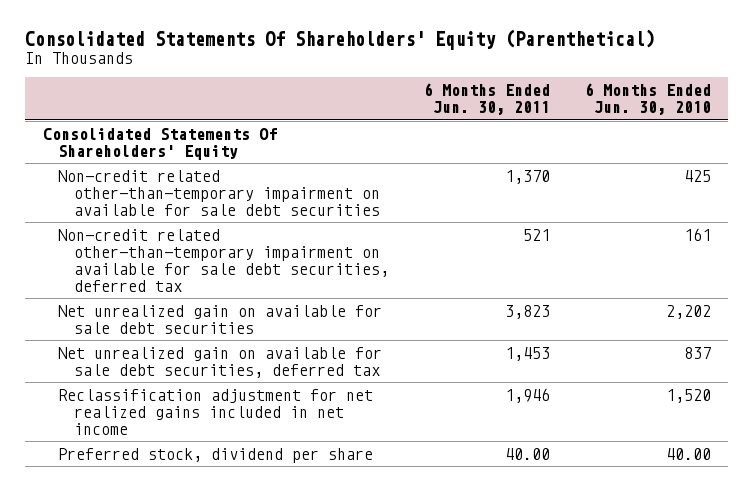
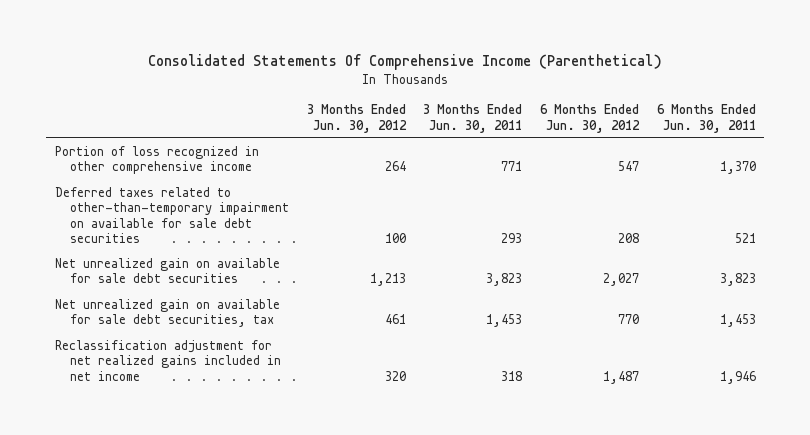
- Consolidated Statements Of Shareholders' Equity (Parenthetical)
+ Consolidated Statements Of Comprehensive Income (Parenthetical)
- | 6 Months Ended Jun. 30, 2011 | 6 Months Ended Jun. 30, 2010
+ | 3 Months Ended Jun. 30, 2012 | 3 Months Ended Jun. 30, 2011 | 6 Months Ended Jun. 30, 2012 | 6 Months Ended Jun. 30, 2011
- Consolidated Statements Of Shareholders' Equity
- Non-credit related other-than-temporary impairment on available for sale debt securities | 1,370 | 425
- Non-credit related other-than-temporary impairment on available for sale debt securities, deferred tax | 521 | 161
+ Portion of loss recognized in other comprehensive income | 264 | 771 | 547 | 1,370
+ Deferred taxes related to other-than-temporary impairment on available for sale debt securities | 100 | 293 | 208 | 521
- Net unrealized gain on available for sale debt securities, deferred tax | 1,453 | 837
+ Net unrealized gain on available for sale debt securities, tax | 461 | 1,453 | 770 | 1,453
- Preferred stock, dividend per share | 40.00 | 40.00

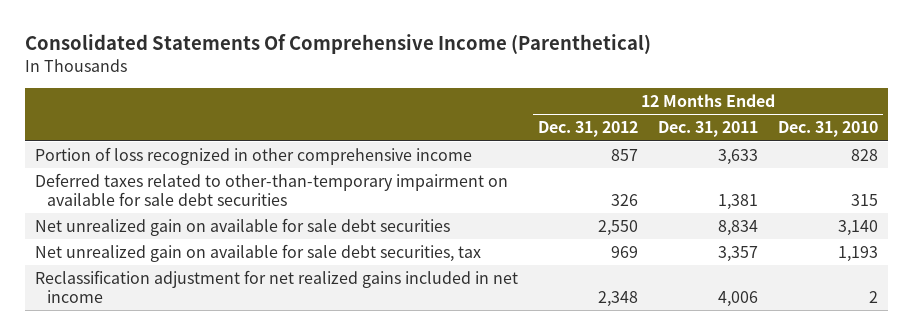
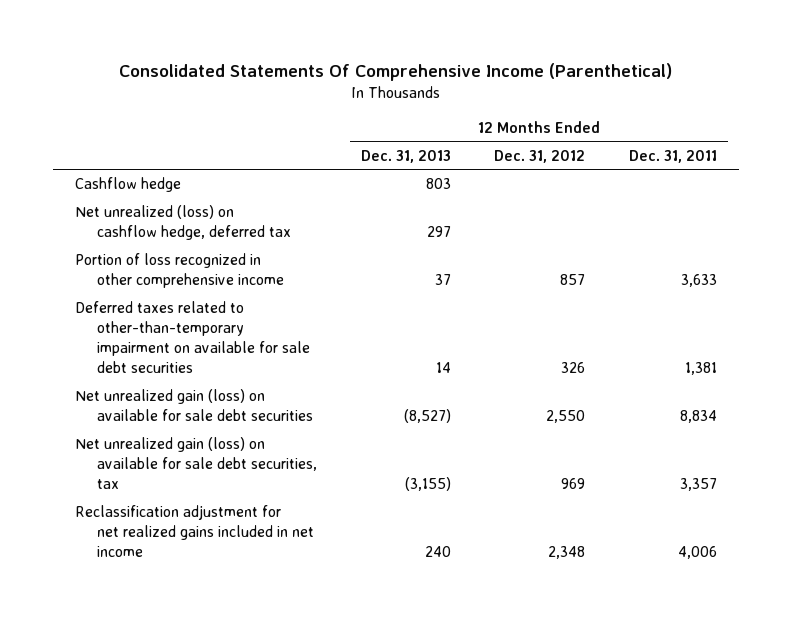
- | 12 Months Ended Dec. 31, 2012 | 12 Months Ended Dec. 31, 2011 | 12 Months Ended Dec. 31, 2010
+ | 12 Months Ended Dec. 31, 2013 | 12 Months Ended Dec. 31, 2012 | 12 Months Ended Dec. 31, 2011
+ Cashflow hedge | 803 | |
+ Net unrealized (loss) on cashflow hedge, deferred tax | 297 | |
- Net unrealized gain on available for sale debt securities | 2,550 | 8,834 | 3,140
- Net unrealized gain on available for sale debt securities, tax | 969 | 3,357 | 1,193
+ Net unrealized gain (loss) on available for sale debt securities | (8,527) | 2,550 | 8,834
+ Net unrealized gain (loss) on available for sale debt securities, tax | (3,155) | 969 | 3,357

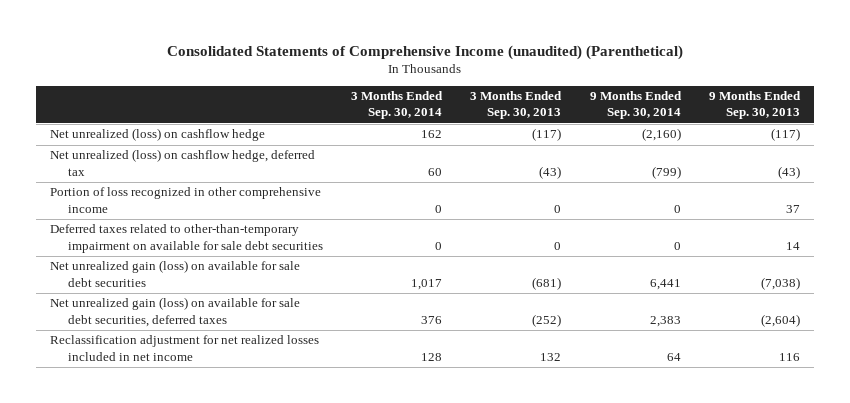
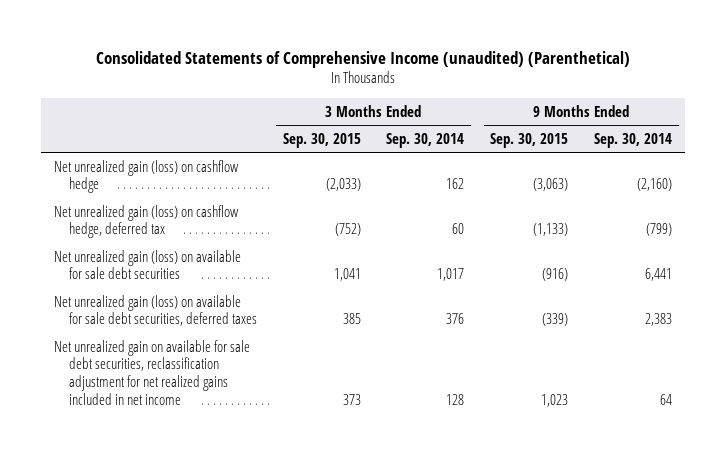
- | 3 Months Ended Sep. 30, 2014 | 3 Months Ended Sep. 30, 2013 | 9 Months Ended Sep. 30, 2014 | 9 Months Ended Sep. 30, 2013
+ | 3 Months Ended Sep. 30, 2015 | 3 Months Ended Sep. 30, 2014 | 9 Months Ended Sep. 30, 2015 | 9 Months Ended Sep. 30, 2014
- Net unrealized (loss) on cashflow hedge | 162 | (117) | (2,160) | (117)
- Net unrealized (loss) on cashflow hedge, deferred tax | 60 | (43) | (799) | (43)
- Portion of loss recognized in other comprehensive income | 0 | 0 | 0 | 37
- Deferred taxes related to other-than-temporary impairment on available for sale debt securities | 0 | 0 | 0 | 14
+ Net unrealized gain (loss) on cashflow hedge | (2,033) | 162 | (3,063) | (2,160)
+ Net unrealized gain (loss) on cashflow hedge, deferred tax | (752) | 60 | (1,133) | (799)
- Reclassification adjustment for net realized losses included in net income | 128 | 132 | 64 | 116
+ Net unrealized gain on available for sale debt securities, reclassification adjustment for net realized gains included in net income | 373 | 128 | 1,023 | 64

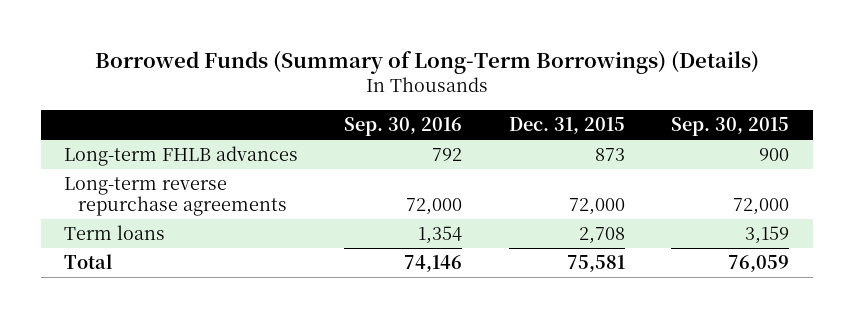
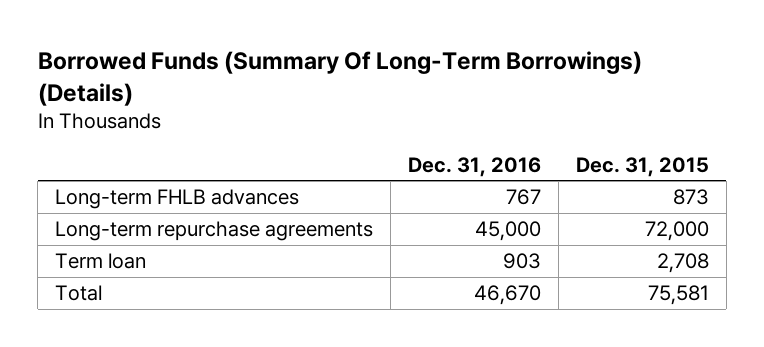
- Borrowed Funds (Summary of Long-Term Borrowings) (Details)
+ Borrowed Funds (Summary Of Long-Term Borrowings) (Details)
- | Sep. 30, 2016 | Dec. 31, 2015 | Sep. 30, 2015
+ | Dec. 31, 2016 | Dec. 31, 2015
- Long-term reverse repurchase agreements | 72,000 | 72,000 | 72,000
- Term loans | 1,354 | 2,708 | 3,159
+ Long-term repurchase agreements | 45,000 | 72,000
+ Term loan | 903 | 2,708

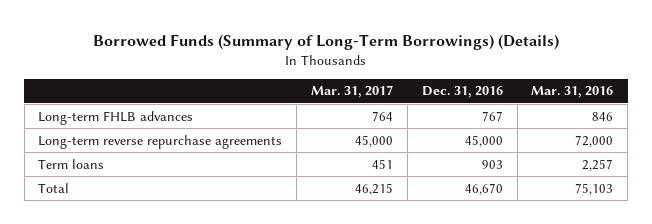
- Borrowed Funds (Summary Of Long-Term Borrowings) (Details)
+ Borrowed Funds (Summary of Long-Term Borrowings) (Details)
- | Dec. 31, 2016 | Dec. 31, 2015
+ | Mar. 31, 2017 | Dec. 31, 2016 | Mar. 31, 2016
- Long-term repurchase agreements | 45,000 | 72,000
- Term loan | 903 | 2,708
+ Long-term reverse repurchase agreements | 45,000 | 45,000 | 72,000
+ Term loans | 451 | 903 | 2,257

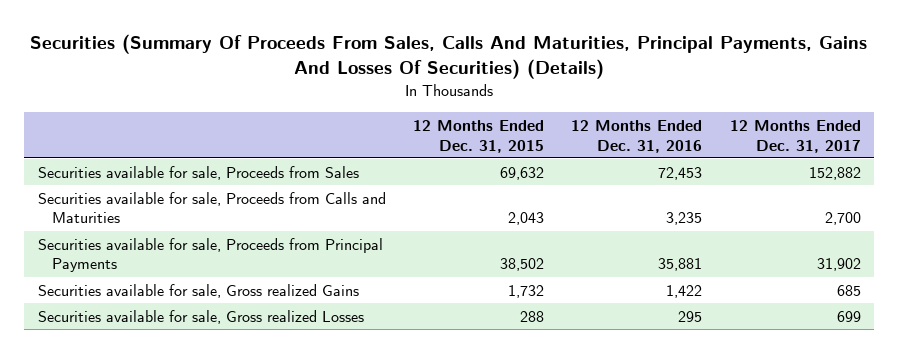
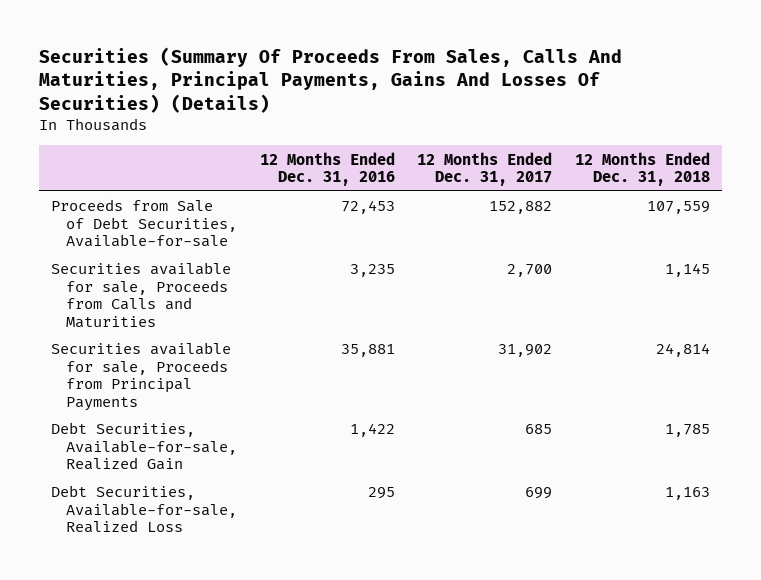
- | 12 Months Ended Dec. 31, 2015 | 12 Months Ended Dec. 31, 2016 | 12 Months Ended Dec. 31, 2017
+ | 12 Months Ended Dec. 31, 2016 | 12 Months Ended Dec. 31, 2017 | 12 Months Ended Dec. 31, 2018
- Securities available for sale, Proceeds from Sales | 69,632 | 72,453 | 152,882
+ Proceeds from Sale of Debt Securities, Available-for-sale | 72,453 | 152,882 | 107,559
- Securities available for sale, Gross realized Gains | 1,732 | 1,422 | 685
- Securities available for sale, Gross realized Losses | 288 | 295 | 699
+ Debt Securities, Available-for-sale, Realized Gain | 1,422 | 685 | 1,785
+ Debt Securities, Available-for-sale, Realized Loss | 295 | 699 | 1,163

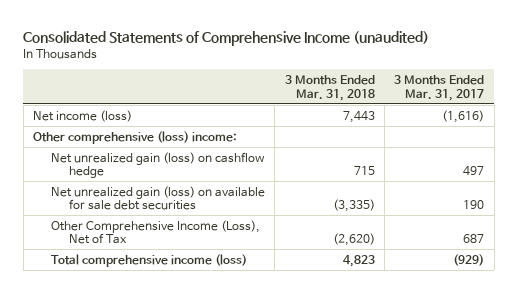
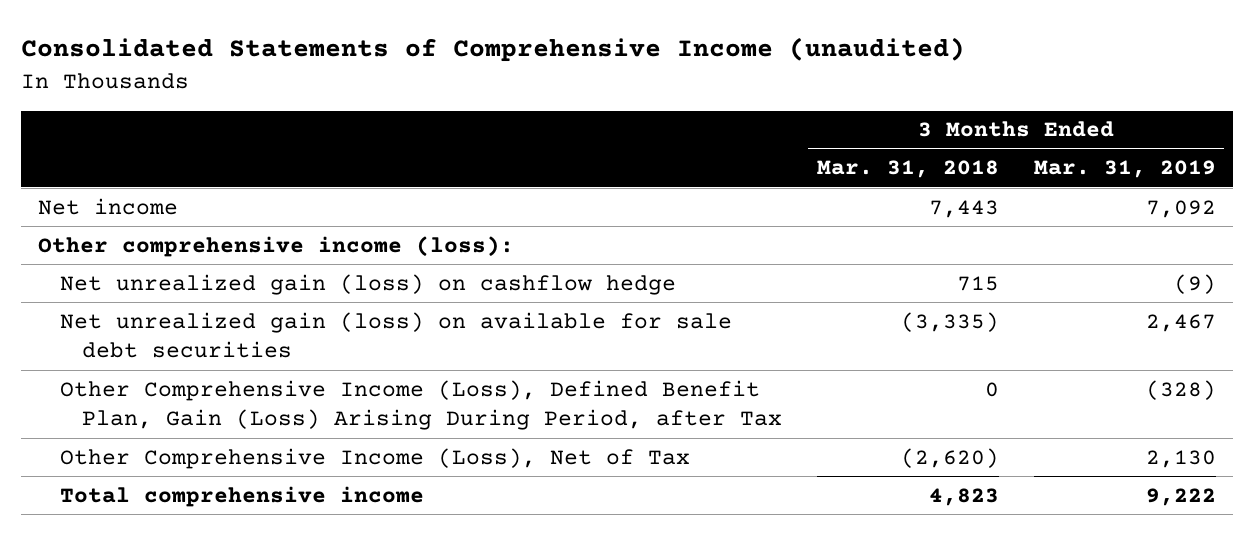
- | 3 Months Ended Mar. 31, 2018 | 3 Months Ended Mar. 31, 2017
+ | 3 Months Ended Mar. 31, 2018 | 3 Months Ended Mar. 31, 2019
- Net income (loss) | 7,443 | (1,616)
- Other comprehensive (loss) income:
+ Net income | 7,443 | 7,092
+ Other comprehensive income (loss):
+ Other Comprehensive Income (Loss), Defined Benefit Plan, Gain (Loss) Arising During Period, after Tax | 0 | (328)
- Total comprehensive income (loss) | 4,823 | (929)
+ Total comprehensive income | 4,823 | 9,222

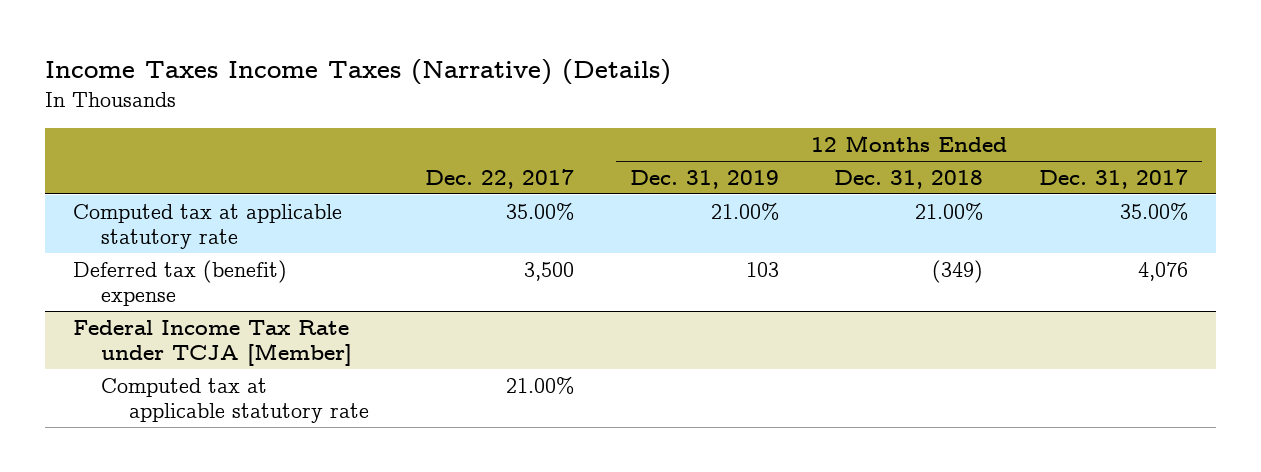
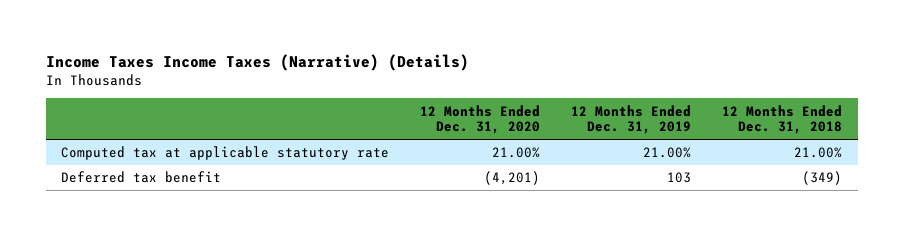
- | Dec. 22, 2017 | 12 Months Ended Dec. 31, 2019 | 12 Months Ended Dec. 31, 2018 | 12 Months Ended Dec. 31, 2017
+ | 12 Months Ended Dec. 31, 2020 | 12 Months Ended Dec. 31, 2019 | 12 Months Ended Dec. 31, 2018
- Deferred tax (benefit) expense | 3,500 | 103 | (349) | 4,076
- Federal Income Tax Rate under TCJA [Member]
- Computed tax at applicable statutory rate | 21.00% | | |
+ Deferred tax benefit | (4,201) | 103 | (349)

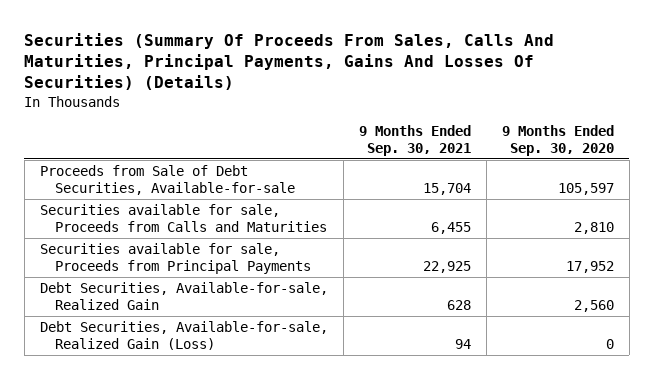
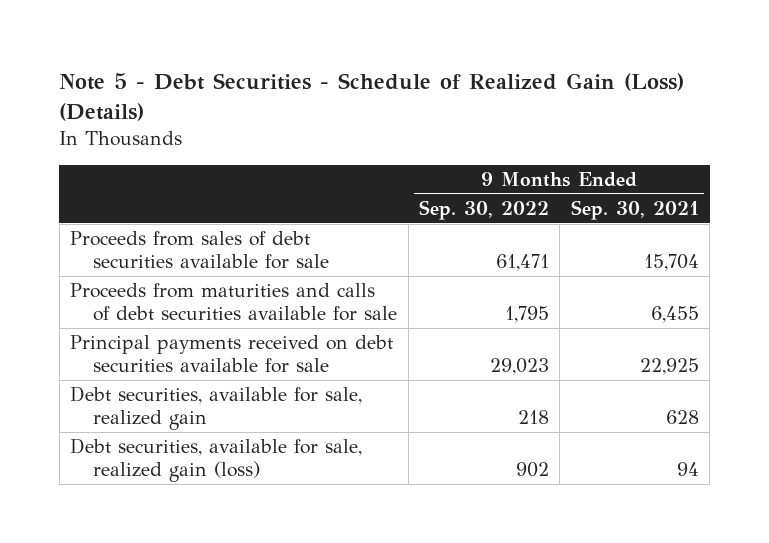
- Securities (Summary Of Proceeds From Sales, Calls And Maturities, Principal Payments, Gains And Losses Of Securities) (Details)
+ Note 5 - Debt Securities - Schedule of Realized Gain (Loss) (Details)
- | 9 Months Ended Sep. 30, 2021 | 9 Months Ended Sep. 30, 2020
+ | 9 Months Ended Sep. 30, 2022 | 9 Months Ended Sep. 30, 2021
- Proceeds from Sale of Debt Securities, Available-for-sale | 15,704 | 105,597
- Securities available for sale, Proceeds from Calls and Maturities | 6,455 | 2,810
- Securities available for sale, Proceeds from Principal Payments | 22,925 | 17,952
- Debt Securities, Available-for-sale, Realized Gain | 628 | 2,560
- Debt Securities, Available-for-sale, Realized Gain (Loss) | 94 | 0
+ Proceeds from sales of debt securities available for sale | 61,471 | 15,704
+ Proceeds from maturities and calls of debt securities available for sale | 1,795 | 6,455
+ Principal payments received on debt securities available for sale | 29,023 | 22,925
+ Debt securities, available for sale, realized gain | 218 | 628
+ Debt securities, available for sale, realized gain (loss) | 902 | 94

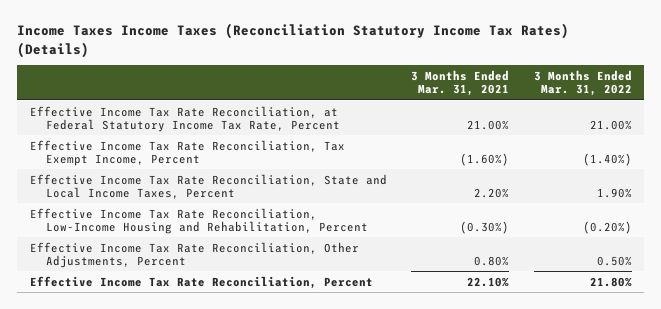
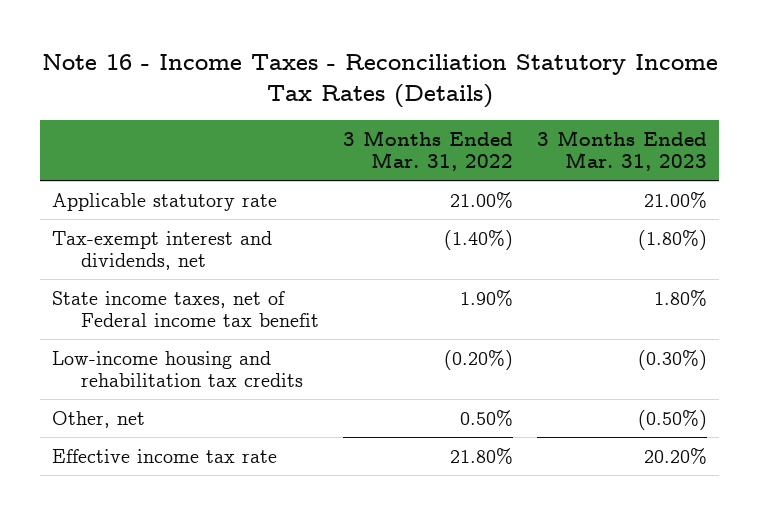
- Income Taxes Income Taxes (Reconciliation Statutory Income Tax Rates) (Details)
+ Note 16 - Income Taxes - Reconciliation Statutory Income Tax Rates (Details)
- | 3 Months Ended Mar. 31, 2021 | 3 Months Ended Mar. 31, 2022
+ | 3 Months Ended Mar. 31, 2022 | 3 Months Ended Mar. 31, 2023
- Effective Income Tax Rate Reconciliation, at Federal Statutory Income Tax Rate, Percent | 21.00% | 21.00%
- Effective Income Tax Rate Reconciliation, Tax Exempt Income, Percent | (1.60%) | (1.40%)
- Effective Income Tax Rate Reconciliation, State and Local Income Taxes, Percent | 2.20% | 1.90%
- Effective Income Tax Rate Reconciliation, Low-Income Housing and Rehabilitation, Percent | (0.30%) | (0.20%)
- Effective Income Tax Rate Reconciliation, Other Adjustments, Percent | 0.80% | 0.50%
- Effective Income Tax Rate Reconciliation, Percent | 22.10% | 21.80%
+ Applicable statutory rate | 21.00% | 21.00%
+ Tax-exempt interest and dividends, net | (1.40%) | (1.80%)
+ State income taxes, net of Federal income tax benefit | 1.90% | 1.80%
+ Low-income housing and rehabilitation tax credits | (0.20%) | (0.30%)
+ Other, net | 0.50% | (0.50%)
+ Effective income tax rate | 21.80% | 20.20%

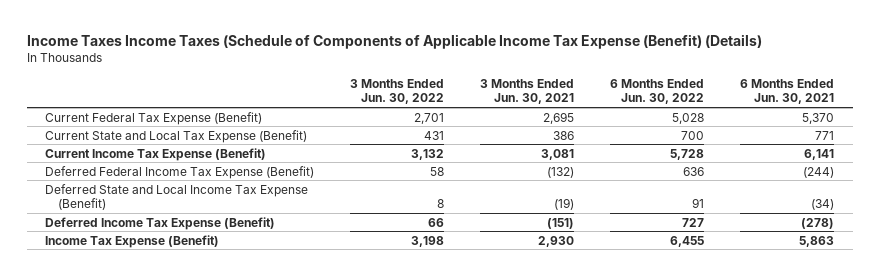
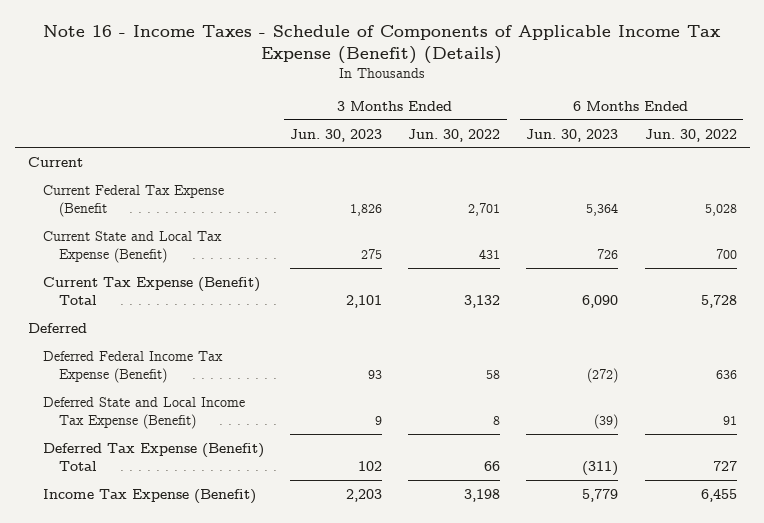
- Income Taxes Income Taxes (Schedule of Components of Applicable Income Tax Expense (Benefit) (Details)
+ Note 16 - Income Taxes - Schedule of Components of Applicable Income Tax Expense (Benefit) (Details)
- | 3 Months Ended Jun. 30, 2022 | 3 Months Ended Jun. 30, 2021 | 6 Months Ended Jun. 30, 2022 | 6 Months Ended Jun. 30, 2021
+ | 3 Months Ended Jun. 30, 2023 | 3 Months Ended Jun. 30, 2022 | 6 Months Ended Jun. 30, 2023 | 6 Months Ended Jun. 30, 2022
- Current Federal Tax Expense (Benefit) | 2,701 | 2,695 | 5,028 | 5,370
+ Current
+ Current Federal Tax Expense (Benefit | 1,826 | 2,701 | 5,364 | 5,028
- Current Income Tax Expense (Benefit) | 3,132 | 3,081 | 5,728 | 6,141
+ Current Tax Expense (Benefit) Total | 2,101 | 3,132 | 6,090 | 5,728
+ Deferred
- Deferred Income Tax Expense (Benefit) | 66 | (151) | 727 | (278)
+ Deferred Tax Expense (Benefit) Total | 102 | 66 | (311) | 727

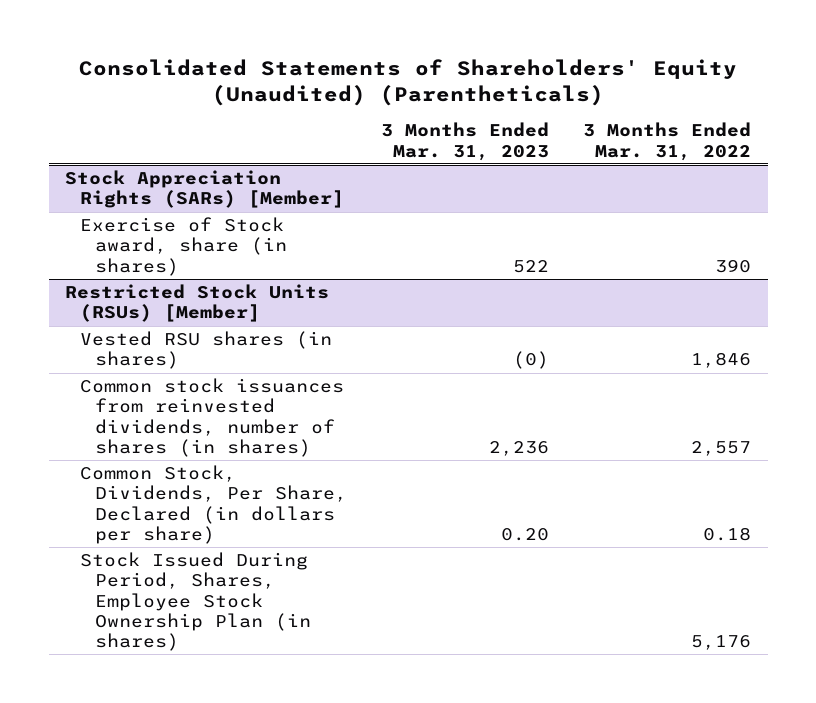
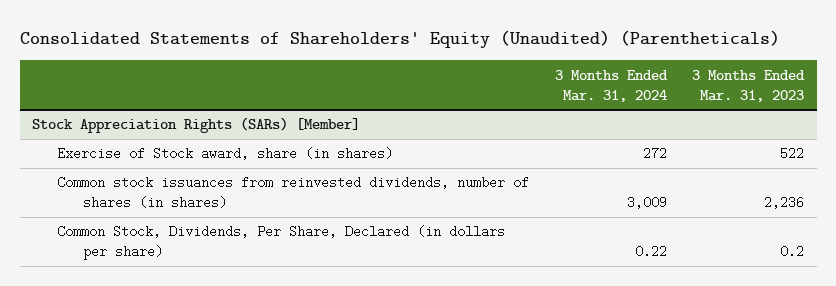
- | 3 Months Ended Mar. 31, 2023 | 3 Months Ended Mar. 31, 2022
+ | 3 Months Ended Mar. 31, 2024 | 3 Months Ended Mar. 31, 2023
- Restricted Stock Units (RSUs) [Member]
- Vested RSU shares (in shares) | (0) | 1,846
- Common Stock, Dividends, Per Share, Declared (in dollars per share) | 0.20 | 0.18
- Stock Issued During Period, Shares, Employee Stock Ownership Plan (in shares) | | 5,176
@ Stock Appreciation Rights (SARs) [Member]
+ Common Stock, Dividends, Per Share, Declared (in dollars per share) | 0.22 | 0.2

